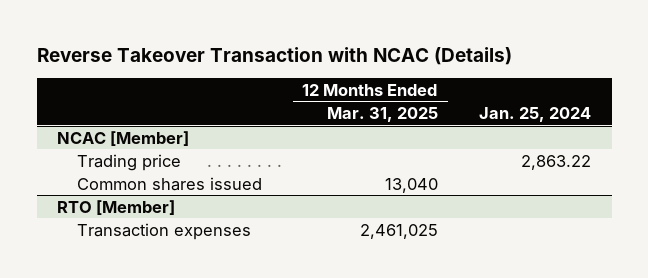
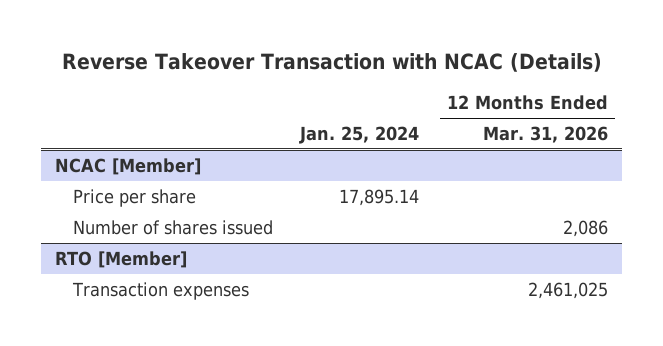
- | 12 Months Ended Mar. 31, 2025 | Jan. 25, 2024
+ | Jan. 25, 2024 | 12 Months Ended Mar. 31, 2026
@ NCAC [Member]
- Trading price | | 2,863.22
- Common shares issued | 13,040 |
+ Price per share | 17,895.14 |
+ Number of shares issued | | 2,086

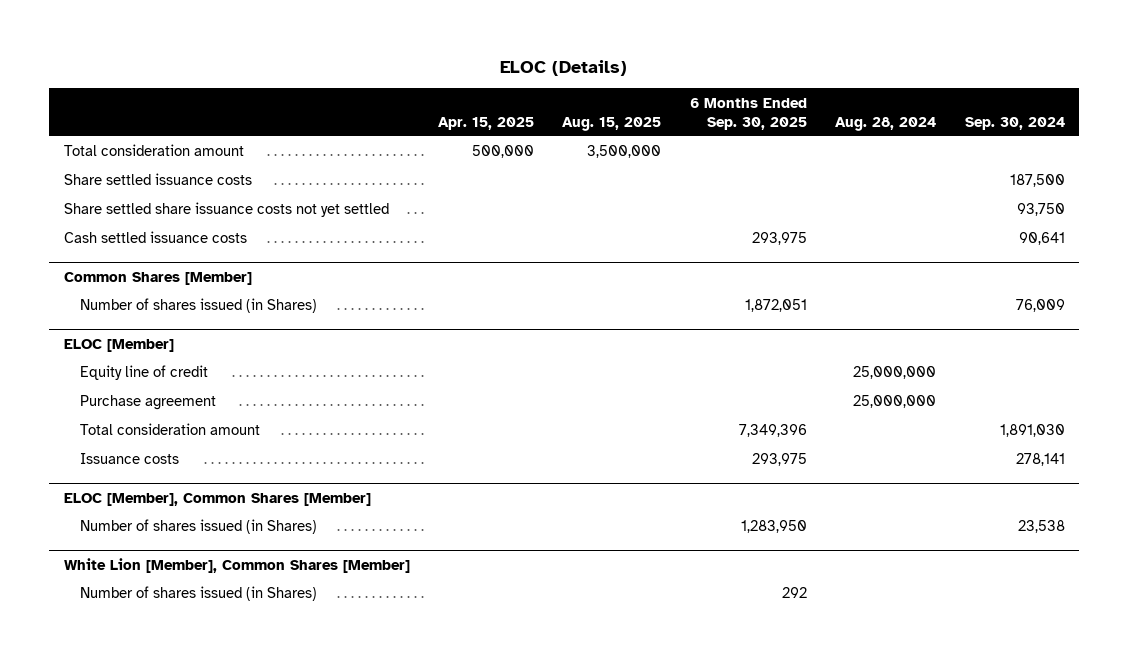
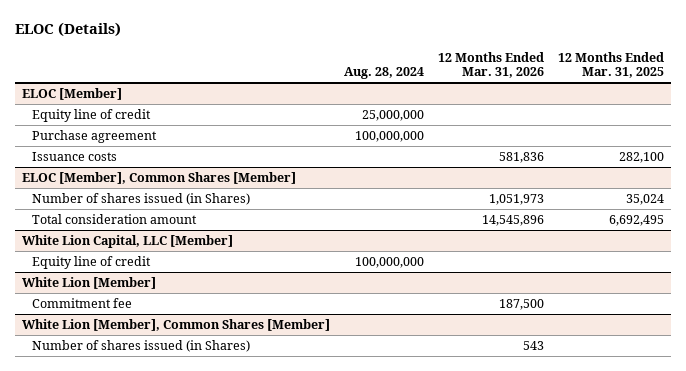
- | Apr. 15, 2025 | Aug. 15, 2025 | 6 Months Ended Sep. 30, 2025 | Aug. 28, 2024 | Sep. 30, 2024
+ | Aug. 28, 2024 | 12 Months Ended Mar. 31, 2026 | 12 Months Ended Mar. 31, 2025
- Total consideration amount | 500,000 | 3,500,000 | | |
- Share settled issuance costs | | | | | 187,500
- Share settled share issuance costs not yet settled | | | | | 93,750
- Cash settled issuance costs | | | 293,975 | | 90,641
- Common Shares [Member]
- Number of shares issued (in Shares) | | | 1,872,051 | | 76,009
@ ELOC [Member]
- Purchase agreement | | | | 25,000,000 |
- Total consideration amount | | | 7,349,396 | | 1,891,030
+ Purchase agreement | 100,000,000 | |
@ ELOC [Member], Common Shares [Member]
+ Total consideration amount | | 14,545,896 | 6,692,495
+ White Lion Capital, LLC [Member]
+ Equity line of credit | 100,000,000 | |
+ White Lion [Member]
+ Commitment fee | | 187,500 |

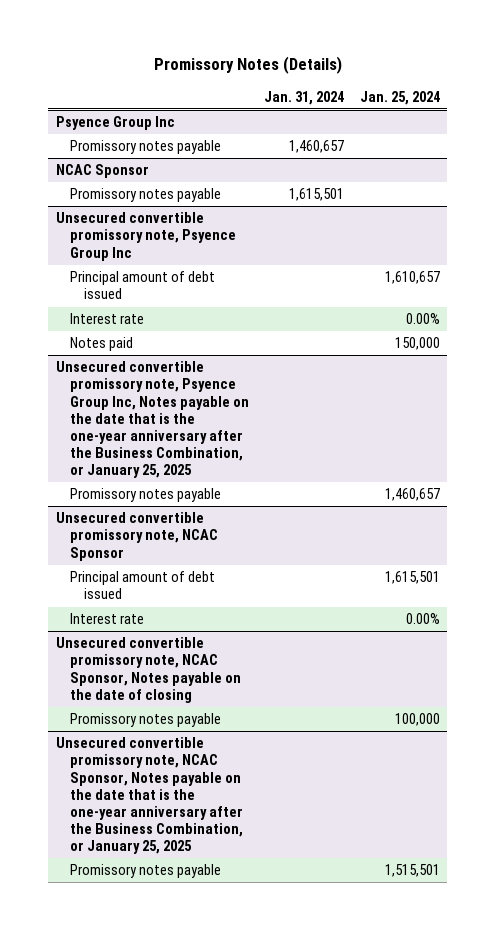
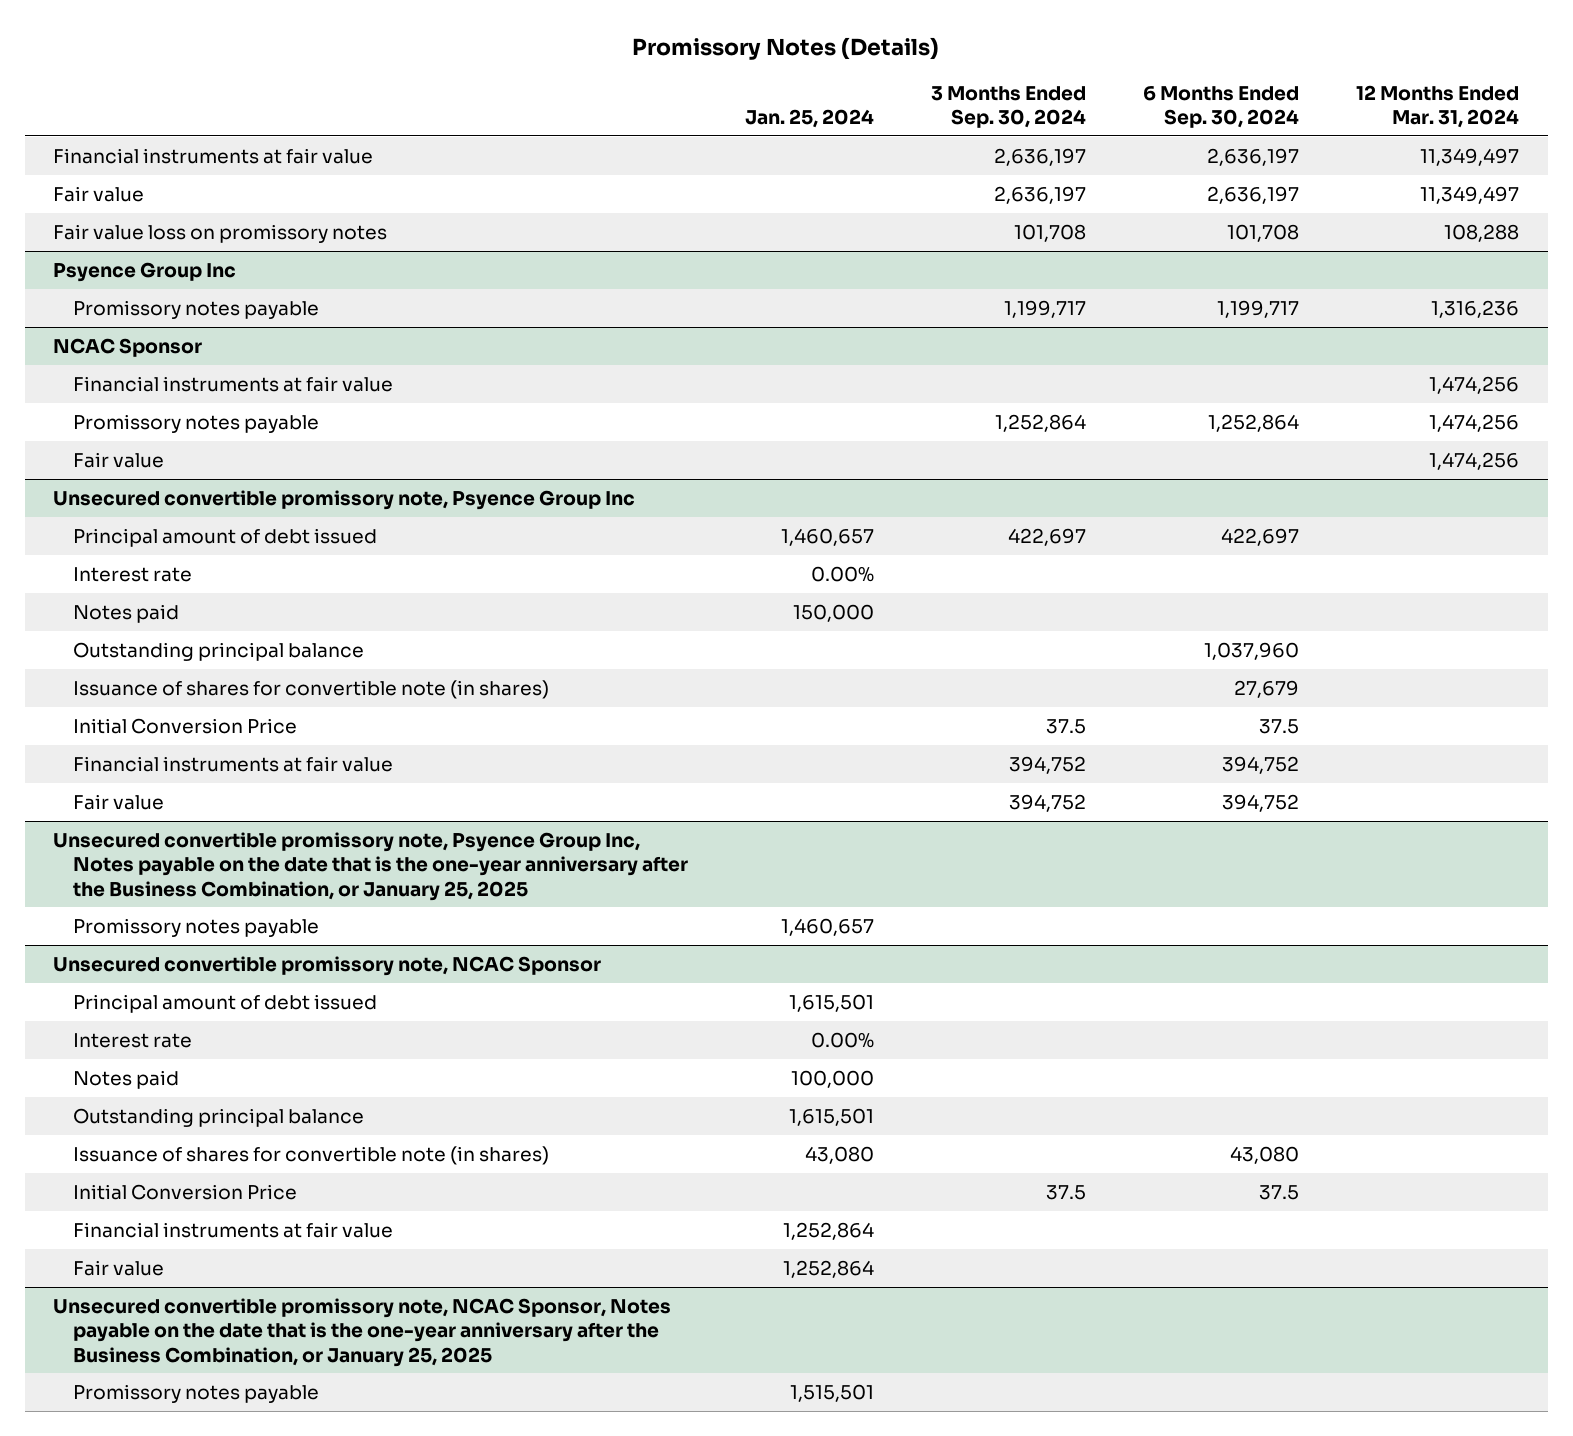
- | Jan. 31, 2024 | Jan. 25, 2024
+ | Jan. 25, 2024 | 3 Months Ended Sep. 30, 2024 | 6 Months Ended Sep. 30, 2024 | 12 Months Ended Mar. 31, 2024
+ Financial instruments at fair value | | 2,636,197 | 2,636,197 | 11,349,497
+ Fair value | | 2,636,197 | 2,636,197 | 11,349,497
+ Fair value loss on promissory notes | | 101,708 | 101,708 | 108,288
@ NCAC Sponsor
+ Financial instruments at fair value | | | | 1,474,256
+ Fair value | | | | 1,474,256
@ Unsecured convertible promissory note, Psyence Group Inc
- Principal amount of debt issued | | 1,610,657
+ Principal amount of debt issued | 1,460,657 | 422,697 | 422,697 |
+ Outstanding principal balance | | | 1,037,960 |
+ Issuance of shares for convertible note (in shares) | | | 27,679 |
+ Initial Conversion Price | | 37.5 | 37.5 |
+ Financial instruments at fair value | | 394,752 | 394,752 |
+ Fair value | | 394,752 | 394,752 |
- Unsecured convertible promissory note, NCAC Sponsor, Notes payable on the date of closing
- Promissory notes payable | | 100,000
@ Unsecured convertible promissory note, NCAC Sponsor
+ Notes paid | 100,000 | | |
+ Outstanding principal balance | 1,615,501 | | |
+ Issuance of shares for convertible note (in shares) | 43,080 | | 43,080 |
+ Initial Conversion Price | | 37.5 | 37.5 |
+ Financial instruments at fair value | 1,252,864 | | |
+ Fair value | 1,252,864 | | |

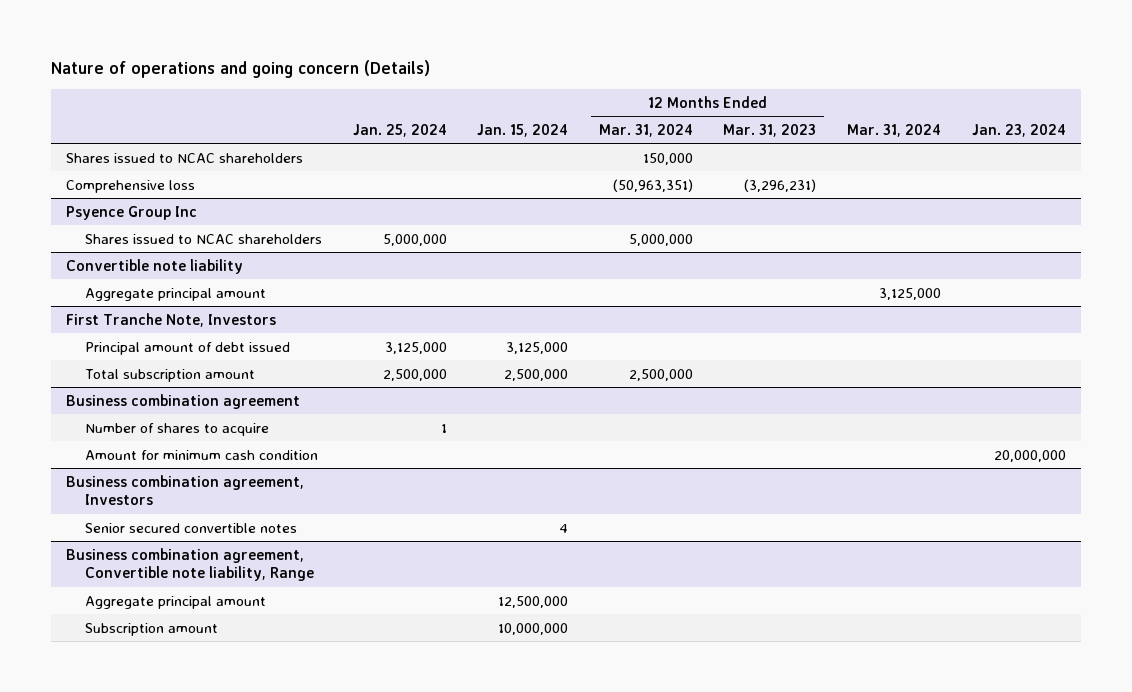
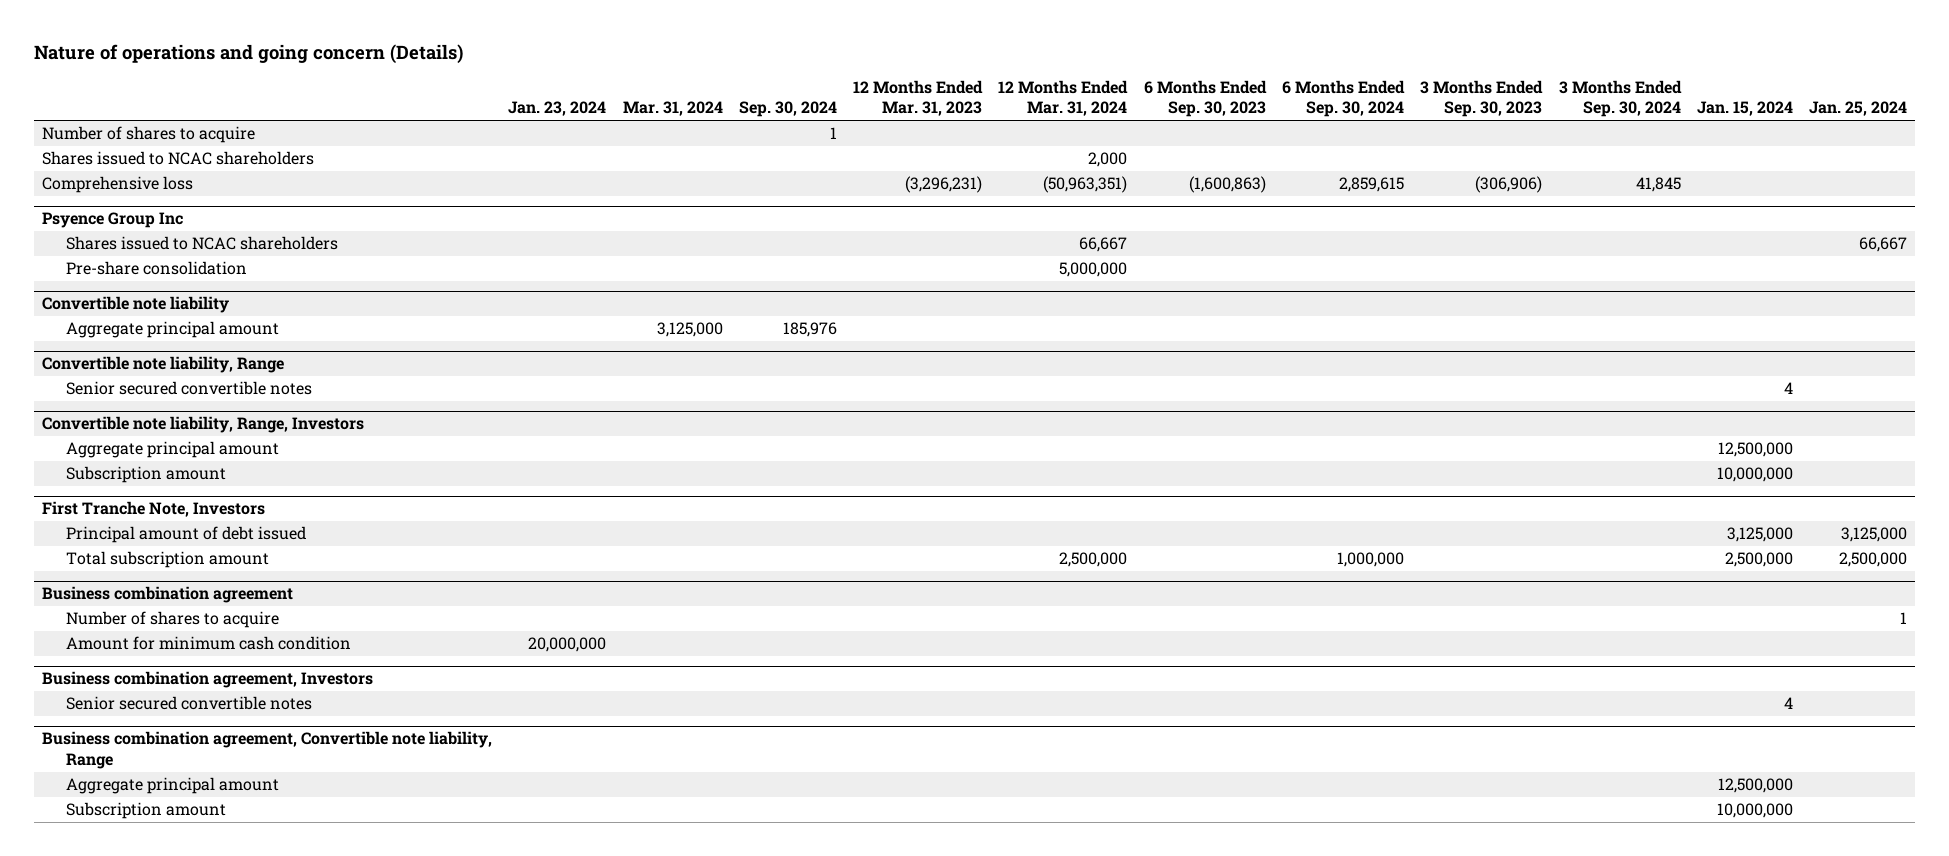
- | Jan. 25, 2024 | Jan. 15, 2024 | 12 Months Ended Mar. 31, 2024 | 12 Months Ended Mar. 31, 2023 | Mar. 31, 2024 | Jan. 23, 2024
+ | Jan. 23, 2024 | Mar. 31, 2024 | Sep. 30, 2024 | 12 Months Ended Mar. 31, 2023 | 12 Months Ended Mar. 31, 2024 | 6 Months Ended Sep. 30, 2023 | 6 Months Ended Sep. 30, 2024 | 3 Months Ended Sep. 30, 2023 | 3 Months Ended Sep. 30, 2024 | Jan. 15, 2024 | Jan. 25, 2024
- Shares issued to NCAC shareholders | | | 150,000 | | |
+ Number of shares to acquire | | | 1 | | | | | | | |
+ Shares issued to NCAC shareholders | | | | | 2,000 | | | | | |
@ Psyence Group Inc
- Shares issued to NCAC shareholders | 5,000,000 | | 5,000,000 | | |
+ Shares issued to NCAC shareholders | | | | | 66,667 | | | | | | 66,667
+ Pre-share consolidation | | | | | 5,000,000 | | | | | |
+ Convertible note liability, Range
+ Senior secured convertible notes | | | | | | | | | | 4 |
+ Convertible note liability, Range, Investors
+ Aggregate principal amount | | | | | | | | | | 12,500,000 |
+ Subscription amount | | | | | | | | | | 10,000,000 |

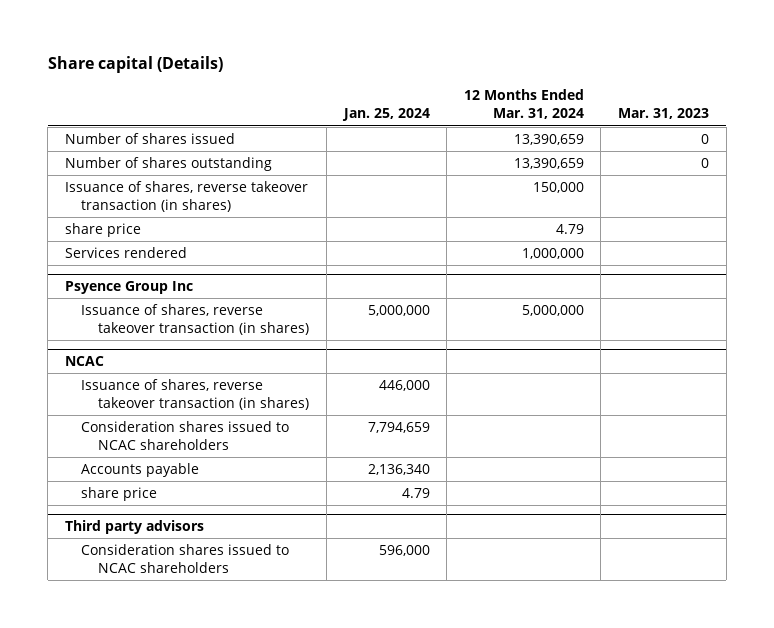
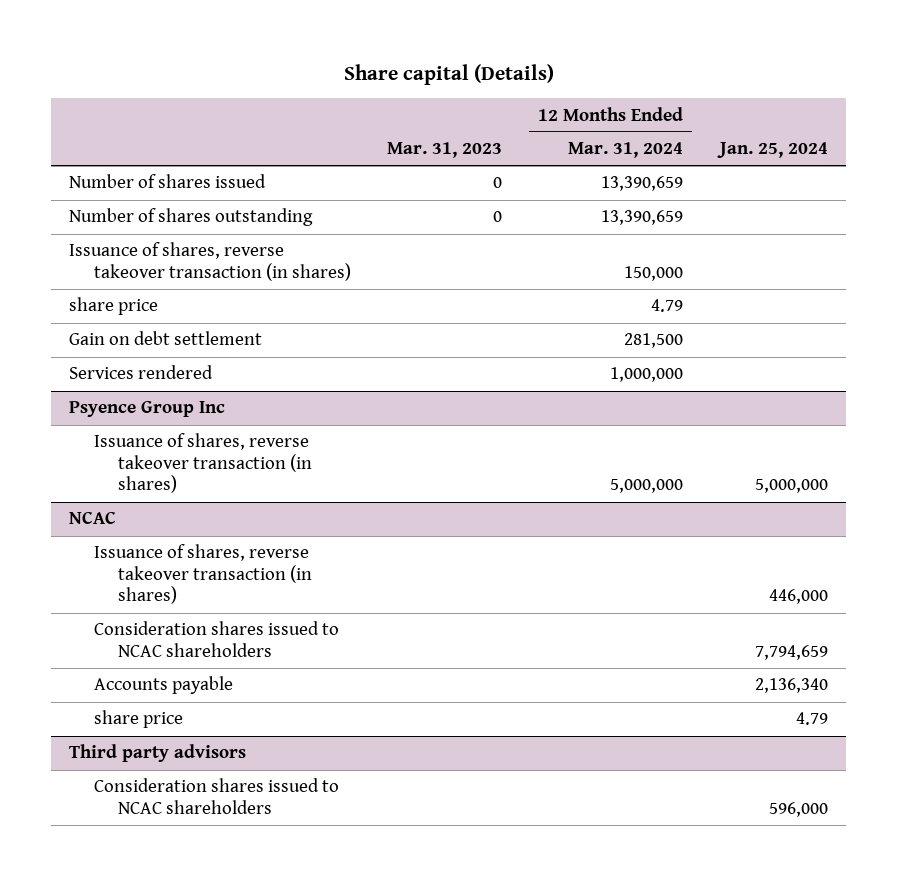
- | Jan. 25, 2024 | 12 Months Ended Mar. 31, 2024 | Mar. 31, 2023
+ | Mar. 31, 2023 | 12 Months Ended Mar. 31, 2024 | Jan. 25, 2024
+ Gain on debt settlement | | 281,500 |

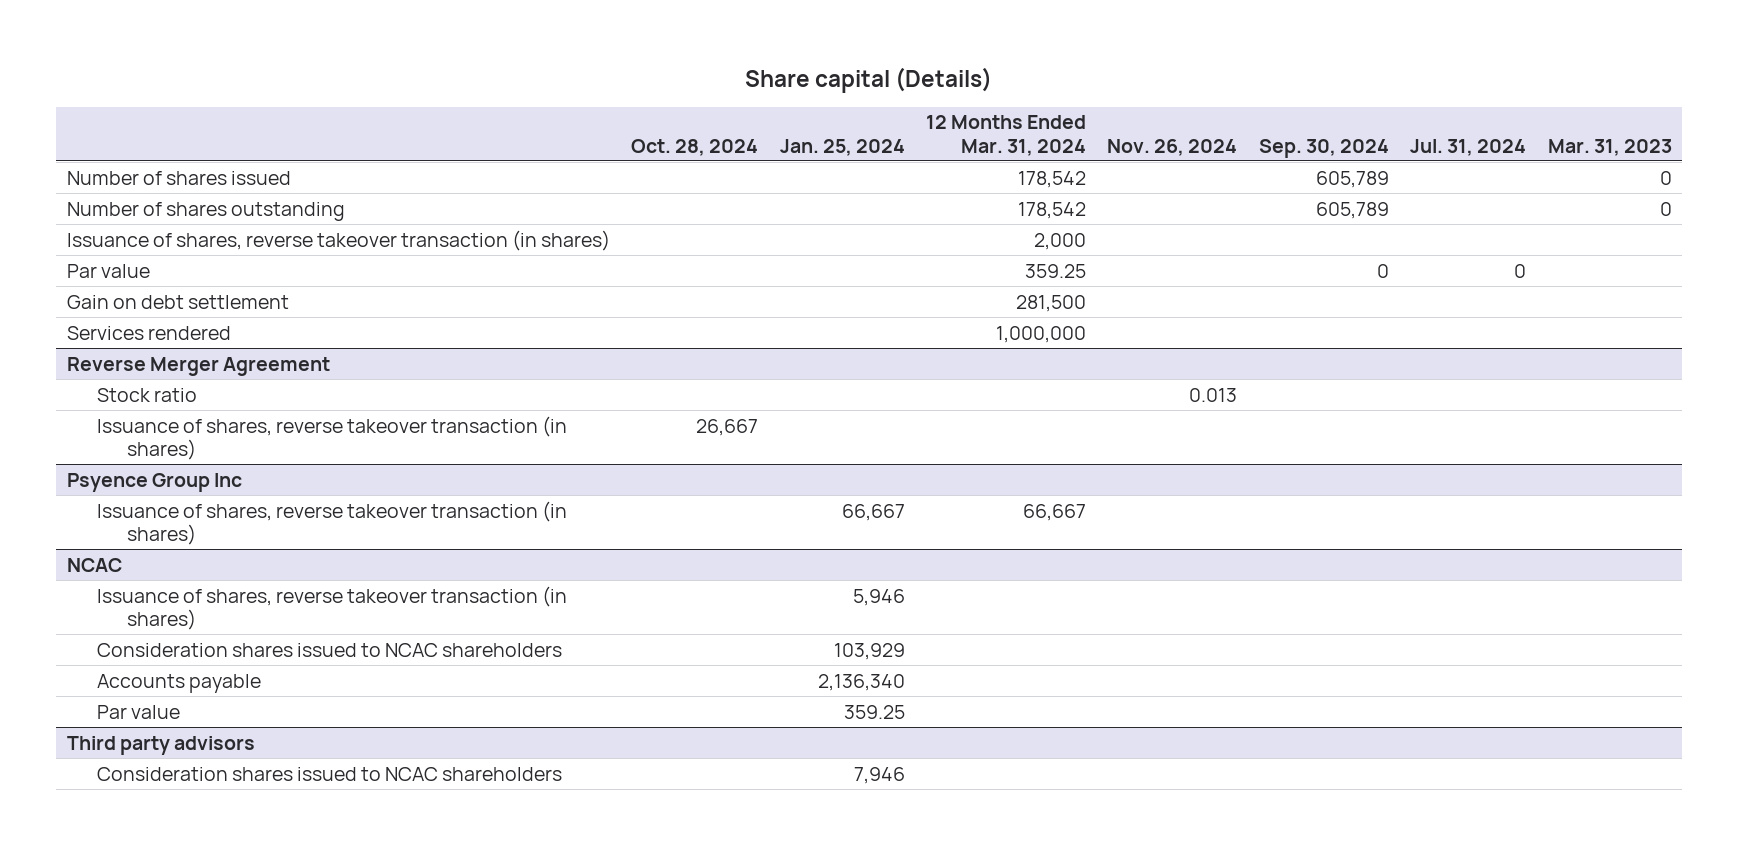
- | Mar. 31, 2023 | 12 Months Ended Mar. 31, 2024 | Jan. 25, 2024
+ | Oct. 28, 2024 | Jan. 25, 2024 | 12 Months Ended Mar. 31, 2024 | Nov. 26, 2024 | Sep. 30, 2024 | Jul. 31, 2024 | Mar. 31, 2023
- Number of shares issued | 0 | 13,390,659 |
- Number of shares outstanding | 0 | 13,390,659 |
- Issuance of shares, reverse takeover transaction (in shares) | | 150,000 |
- share price | | 4.79 |
+ Number of shares issued | | | 178,542 | | 605,789 | | 0
+ Number of shares outstanding | | | 178,542 | | 605,789 | | 0
+ Issuance of shares, reverse takeover transaction (in shares) | | | 2,000 | | | |
+ Par value | | | 359.25 | | 0 | 0 |
+ Reverse Merger Agreement
+ Stock ratio | | | | 0.013 | | |
+ Issuance of shares, reverse takeover transaction (in shares) | 26,667 | | | | | |
@ Psyence Group Inc
- Issuance of shares, reverse takeover transaction (in shares) | | 5,000,000 | 5,000,000
+ Issuance of shares, reverse takeover transaction (in shares) | | 66,667 | 66,667 | | | |
@ NCAC
- Issuance of shares, reverse takeover transaction (in shares) | | | 446,000
- Consideration shares issued to NCAC shareholders | | | 7,794,659
+ Issuance of shares, reverse takeover transaction (in shares) | | 5,946 | | | | |
+ Consideration shares issued to NCAC shareholders | | 103,929 | | | | |
- share price | | | 4.79
+ Par value | | 359.25 | | | | |
@ Third party advisors
- Consideration shares issued to NCAC shareholders | | | 596,000
+ Consideration shares issued to NCAC shareholders | | 7,946 | | | | |

